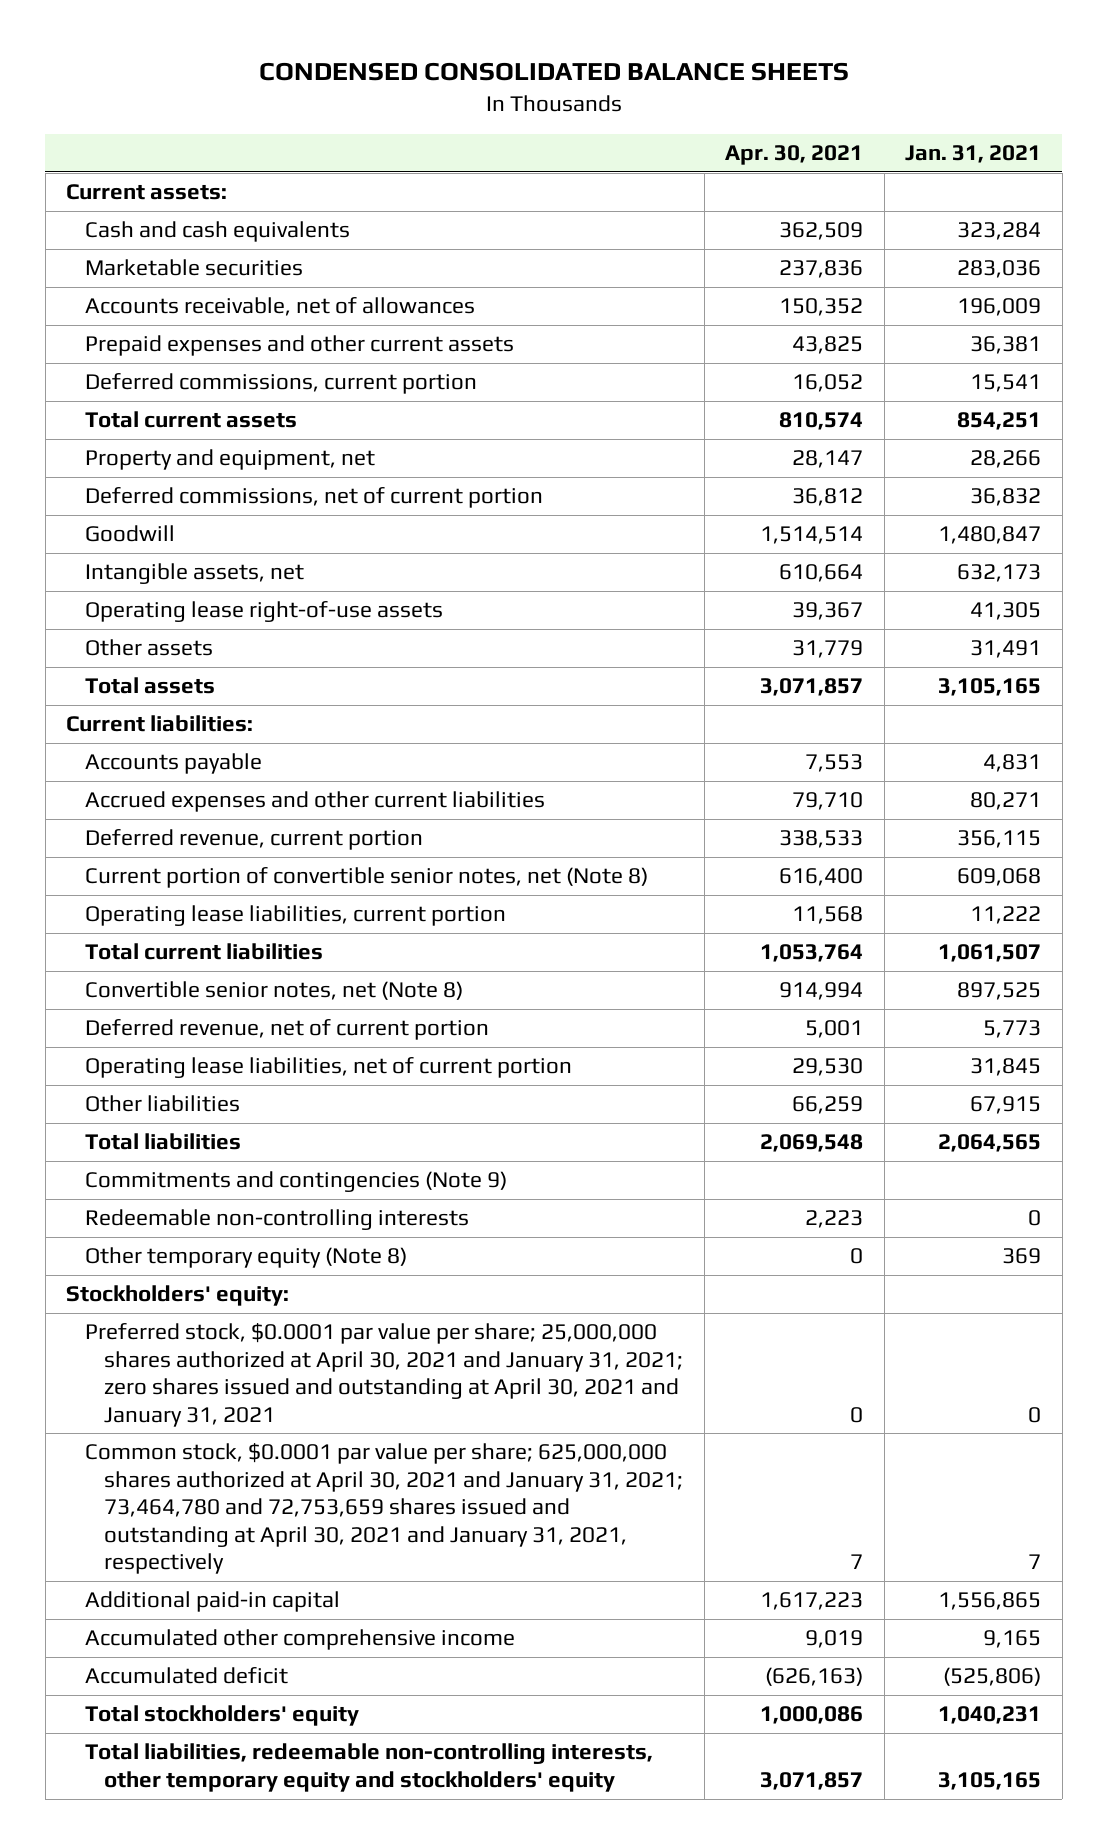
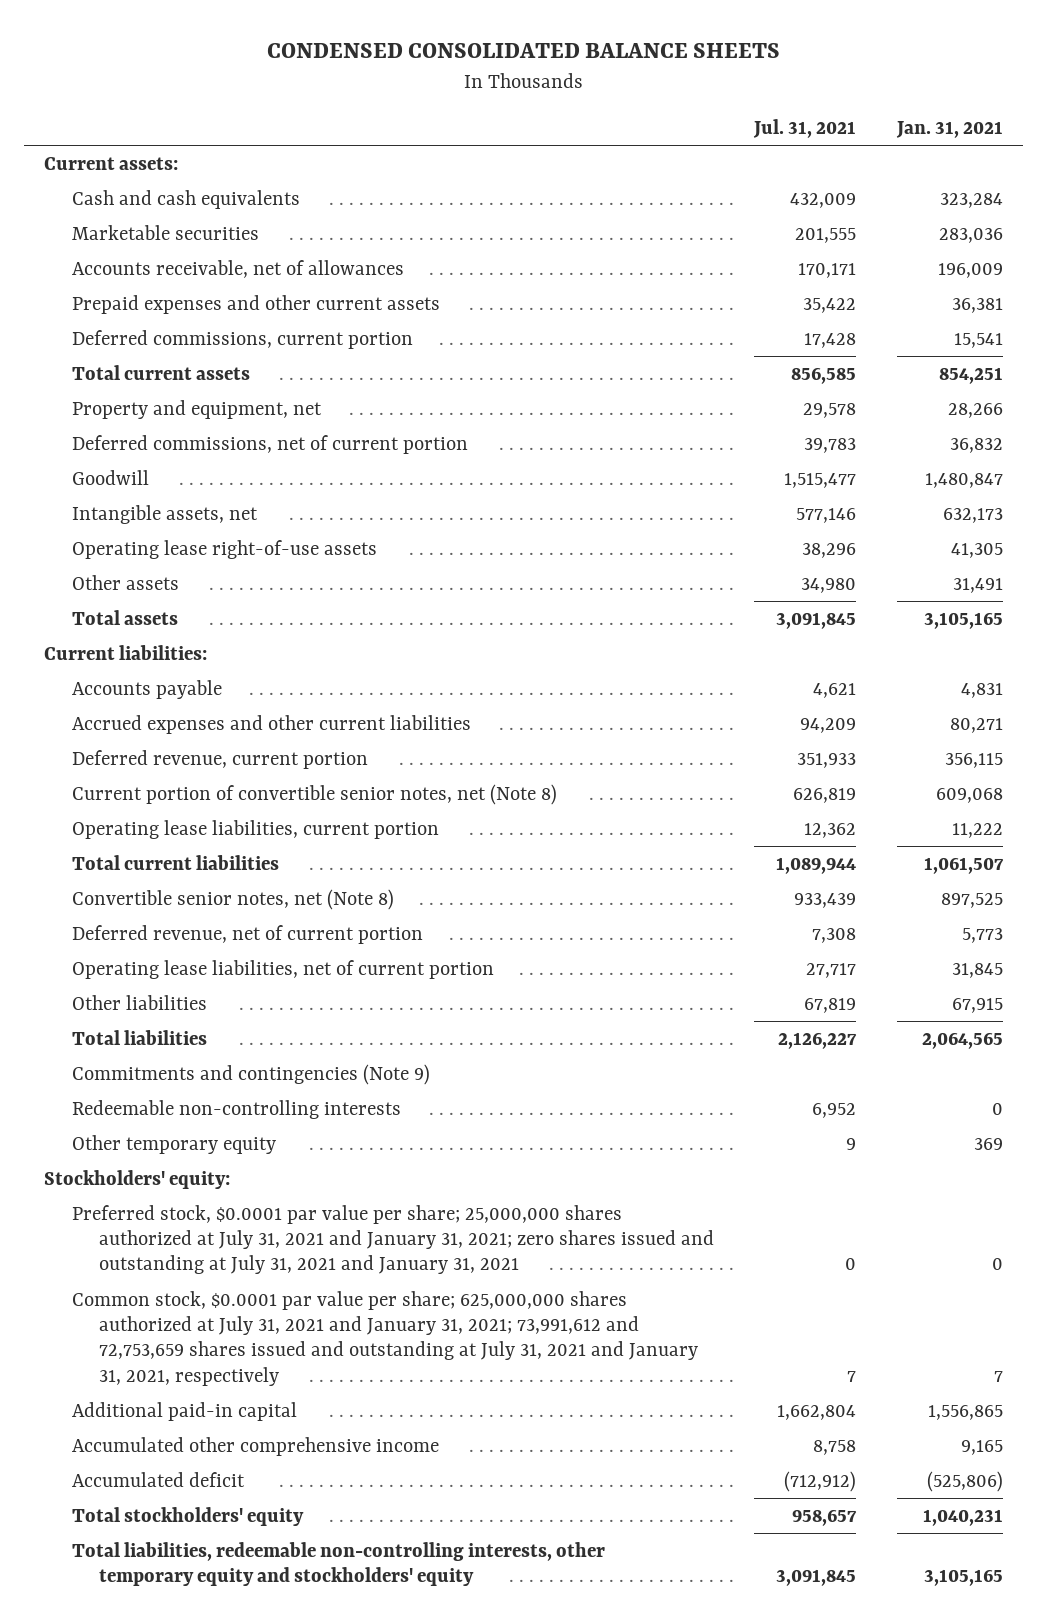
- | Apr. 30, 2021 | Jan. 31, 2021
+ | Jul. 31, 2021 | Jan. 31, 2021
- Other temporary equity (Note 8) | 0 | 369
+ Other temporary equity | 9 | 369
- Preferred stock, $0.0001 par value per share; 25,000,000 shares authorized at April 30, 2021 and January 31, 2021; zero shares issued and outstanding at April 30, 2021 and January 31, 2021 | 0 | 0
- Common stock, $0.0001 par value per share; 625,000,000 shares authorized at April 30, 2021 and January 31, 2021; 73,464,780 and 72,753,659 shares issued and outstanding at April 30, 2021 and January 31, 2021, respectively | 7 | 7
+ Preferred stock, $0.0001 par value per share; 25,000,000 shares authorized at July 31, 2021 and January 31, 2021; zero shares issued and outstanding at July 31, 2021 and January 31, 2021 | 0 | 0
+ Common stock, $0.0001 par value per share; 625,000,000 shares authorized at July 31, 2021 and January 31, 2021; 73,991,612 and 72,753,659 shares issued and outstanding at July 31, 2021 and January 31, 2021, respectively | 7 | 7

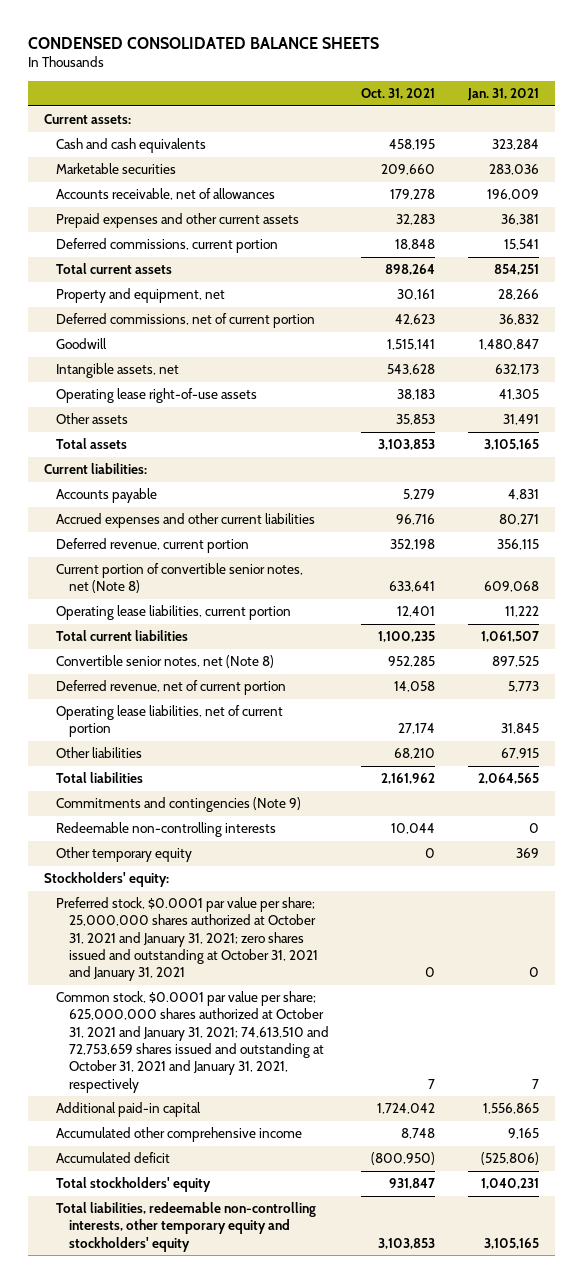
- | Jul. 31, 2021 | Jan. 31, 2021
+ | Oct. 31, 2021 | Jan. 31, 2021
- Preferred stock, $0.0001 par value per share; 25,000,000 shares authorized at July 31, 2021 and January 31, 2021; zero shares issued and outstanding at July 31, 2021 and January 31, 2021 | 0 | 0
- Common stock, $0.0001 par value per share; 625,000,000 shares authorized at July 31, 2021 and January 31, 2021; 73,991,612 and 72,753,659 shares issued and outstanding at July 31, 2021 and January 31, 2021, respectively | 7 | 7
+ Preferred stock, $0.0001 par value per share; 25,000,000 shares authorized at October 31, 2021 and January 31, 2021; zero shares issued and outstanding at October 31, 2021 and January 31, 2021 | 0 | 0
+ Common stock, $0.0001 par value per share; 625,000,000 shares authorized at October 31, 2021 and January 31, 2021; 74,613,510 and 72,753,659 shares issued and outstanding at October 31, 2021 and January 31, 2021, respectively | 7 | 7

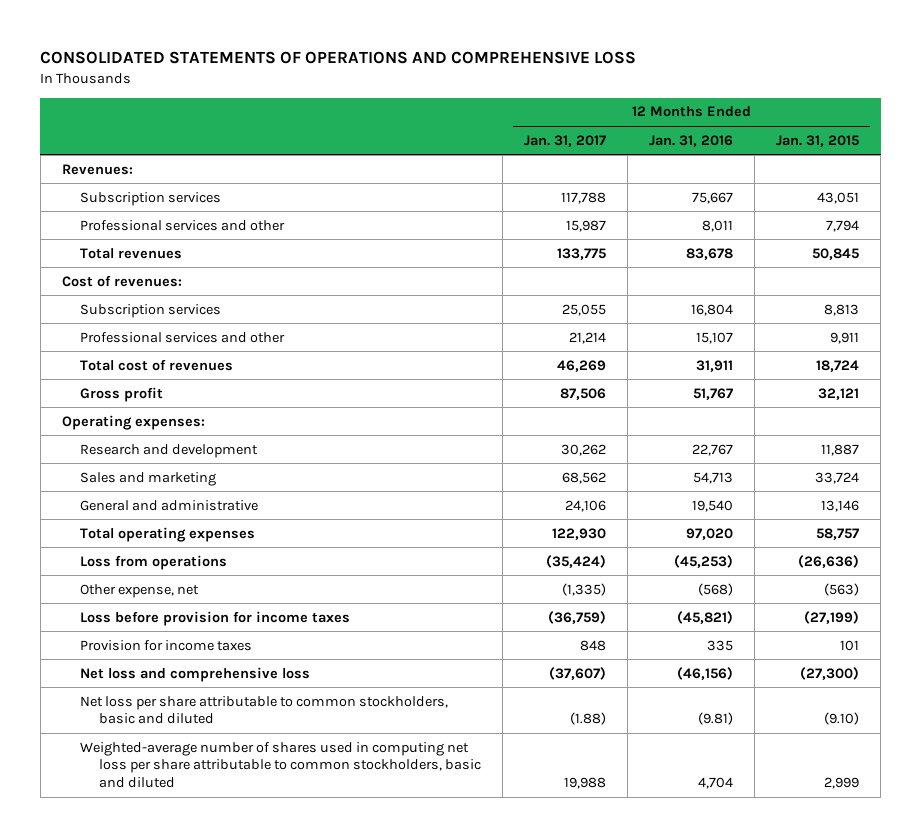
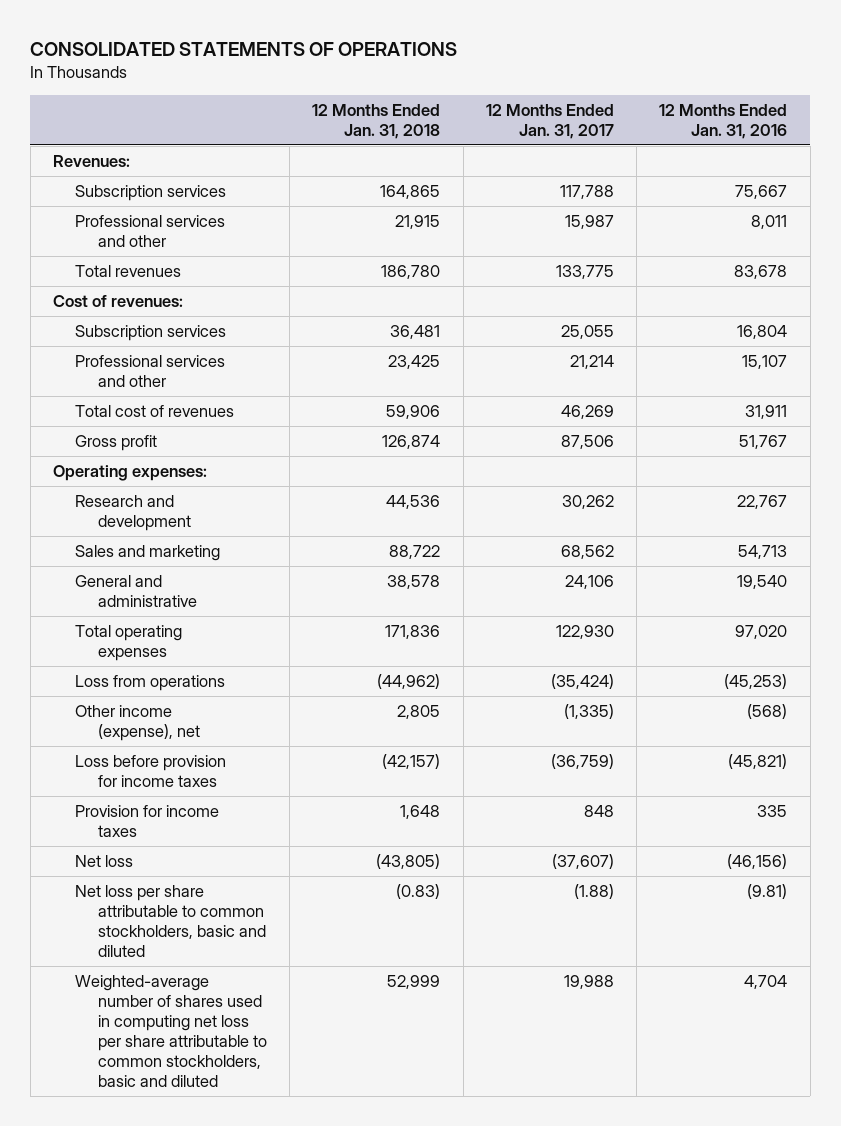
- CONSOLIDATED STATEMENTS OF OPERATIONS AND COMPREHENSIVE LOSS
+ CONSOLIDATED STATEMENTS OF OPERATIONS
- | 12 Months Ended Jan. 31, 2017 | 12 Months Ended Jan. 31, 2016 | 12 Months Ended Jan. 31, 2015
+ | 12 Months Ended Jan. 31, 2018 | 12 Months Ended Jan. 31, 2017 | 12 Months Ended Jan. 31, 2016
- Other expense, net | (1,335) | (568) | (563)
+ Other income (expense), net | 2,805 | (1,335) | (568)
- Net loss and comprehensive loss | (37,607) | (46,156) | (27,300)
+ Net loss | (43,805) | (37,607) | (46,156)

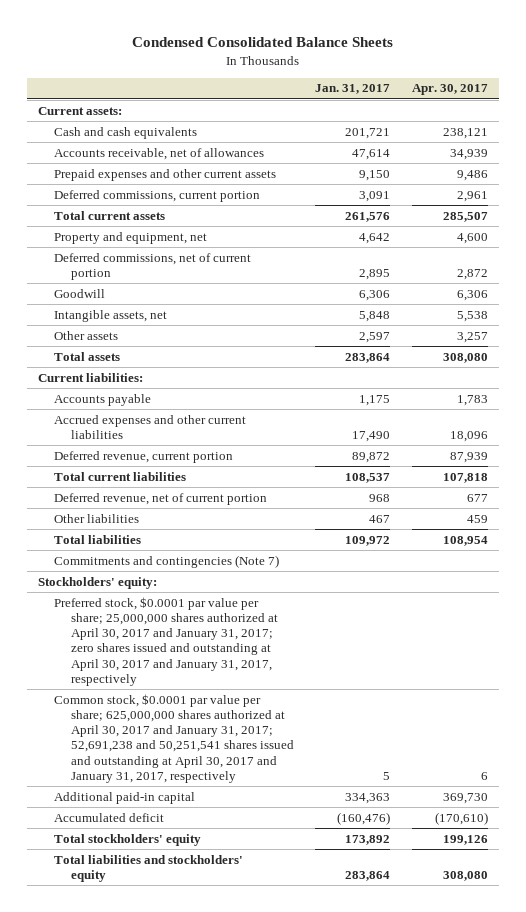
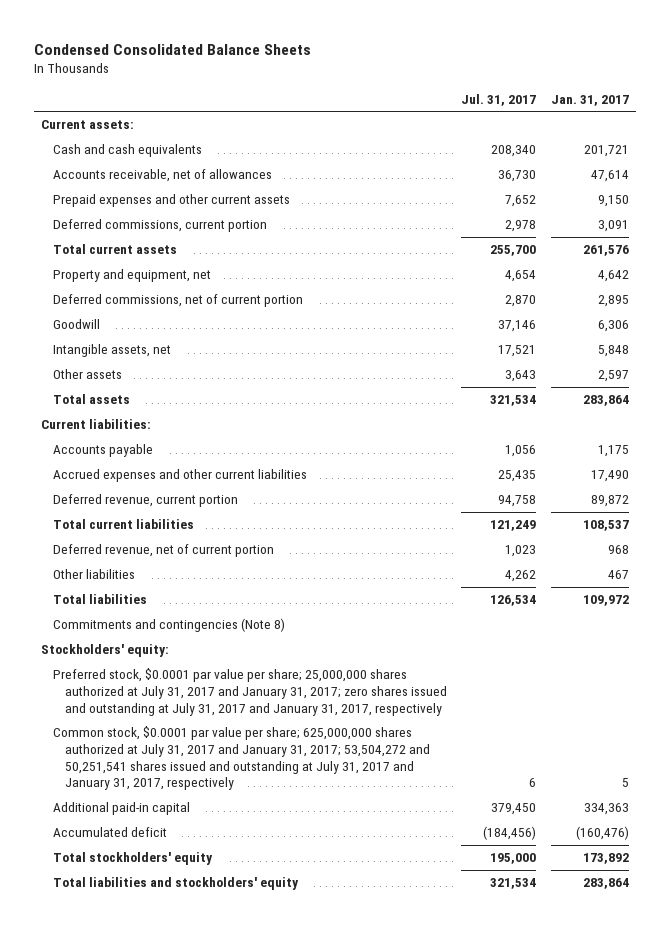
- | Jan. 31, 2017 | Apr. 30, 2017
+ | Jul. 31, 2017 | Jan. 31, 2017
- Commitments and contingencies (Note 7)
+ Commitments and contingencies (Note 8)
- Preferred stock, $0.0001 par value per share; 25,000,000 shares authorized at April 30, 2017 and January 31, 2017; zero shares issued and outstanding at April 30, 2017 and January 31, 2017, respectively
- Common stock, $0.0001 par value per share; 625,000,000 shares authorized at April 30, 2017 and January 31, 2017; 52,691,238 and 50,251,541 shares issued and outstanding at April 30, 2017 and January 31, 2017, respectively | 5 | 6
+ Preferred stock, $0.0001 par value per share; 25,000,000 shares authorized at July 31, 2017 and January 31, 2017; zero shares issued and outstanding at July 31, 2017 and January 31, 2017, respectively
+ Common stock, $0.0001 par value per share; 625,000,000 shares authorized at July 31, 2017 and January 31, 2017; 53,504,272 and 50,251,541 shares issued and outstanding at July 31, 2017 and January 31, 2017, respectively | 6 | 5

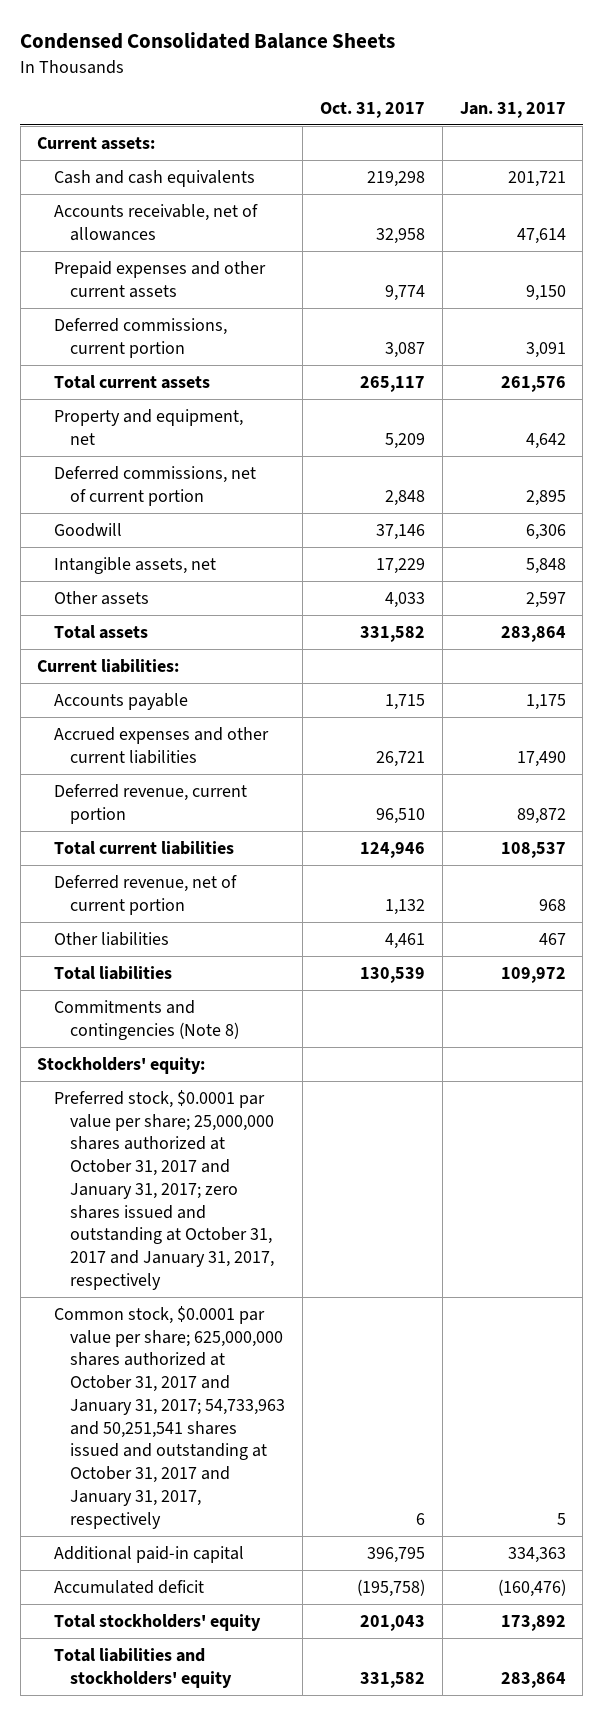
- | Jul. 31, 2017 | Jan. 31, 2017
+ | Oct. 31, 2017 | Jan. 31, 2017
- Preferred stock, $0.0001 par value per share; 25,000,000 shares authorized at July 31, 2017 and January 31, 2017; zero shares issued and outstanding at July 31, 2017 and January 31, 2017, respectively
- Common stock, $0.0001 par value per share; 625,000,000 shares authorized at July 31, 2017 and January 31, 2017; 53,504,272 and 50,251,541 shares issued and outstanding at July 31, 2017 and January 31, 2017, respectively | 6 | 5
+ Preferred stock, $0.0001 par value per share; 25,000,000 shares authorized at October 31, 2017 and January 31, 2017; zero shares issued and outstanding at October 31, 2017 and January 31, 2017, respectively
+ Common stock, $0.0001 par value per share; 625,000,000 shares authorized at October 31, 2017 and January 31, 2017; 54,733,963 and 50,251,541 shares issued and outstanding at October 31, 2017 and January 31, 2017, respectively | 6 | 5

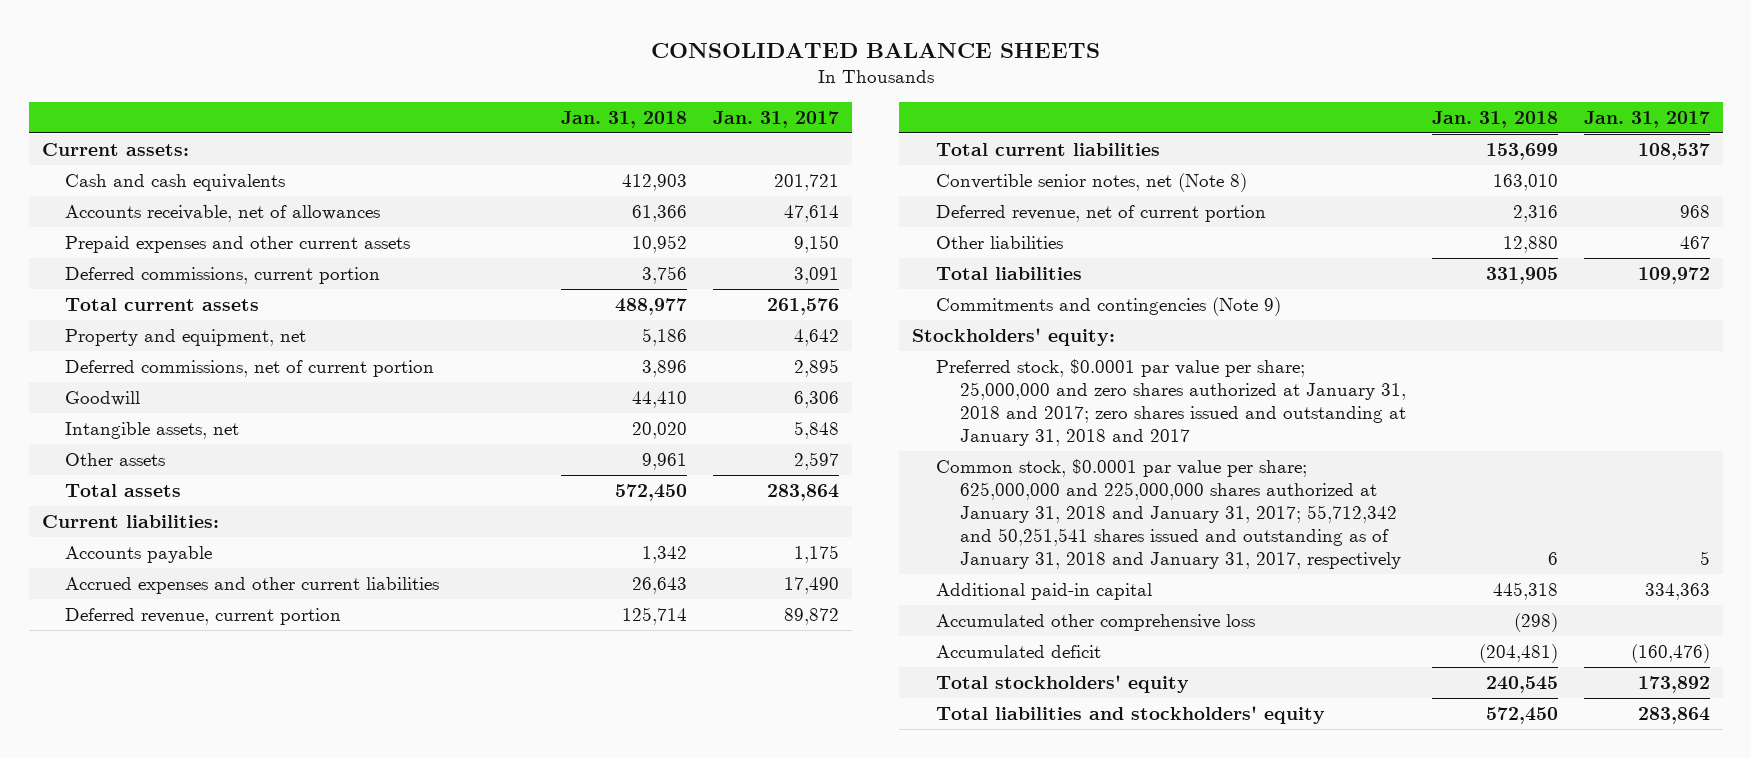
- Condensed Consolidated Balance Sheets
+ CONSOLIDATED BALANCE SHEETS
- | Oct. 31, 2017 | Jan. 31, 2017
+ | Jan. 31, 2018 | Jan. 31, 2017
+ Convertible senior notes, net (Note 8) | 163,010 |
- Commitments and contingencies (Note 8)
+ Commitments and contingencies (Note 9)
- Preferred stock, $0.0001 par value per share; 25,000,000 shares authorized at October 31, 2017 and January 31, 2017; zero shares issued and outstanding at October 31, 2017 and January 31, 2017, respectively
- Common stock, $0.0001 par value per share; 625,000,000 shares authorized at October 31, 2017 and January 31, 2017; 54,733,963 and 50,251,541 shares issued and outstanding at October 31, 2017 and January 31, 2017, respectively | 6 | 5
+ Preferred stock, $0.0001 par value per share; 25,000,000 and zero shares authorized at January 31, 2018 and 2017; zero shares issued and outstanding at January 31, 2018 and 2017
+ Common stock, $0.0001 par value per share; 625,000,000 and 225,000,000 shares authorized at January 31, 2018 and January 31, 2017; 55,712,342 and 50,251,541 shares issued and outstanding as of January 31, 2018 and January 31, 2017, respectively | 6 | 5
+ Accumulated other comprehensive loss | (298) |

